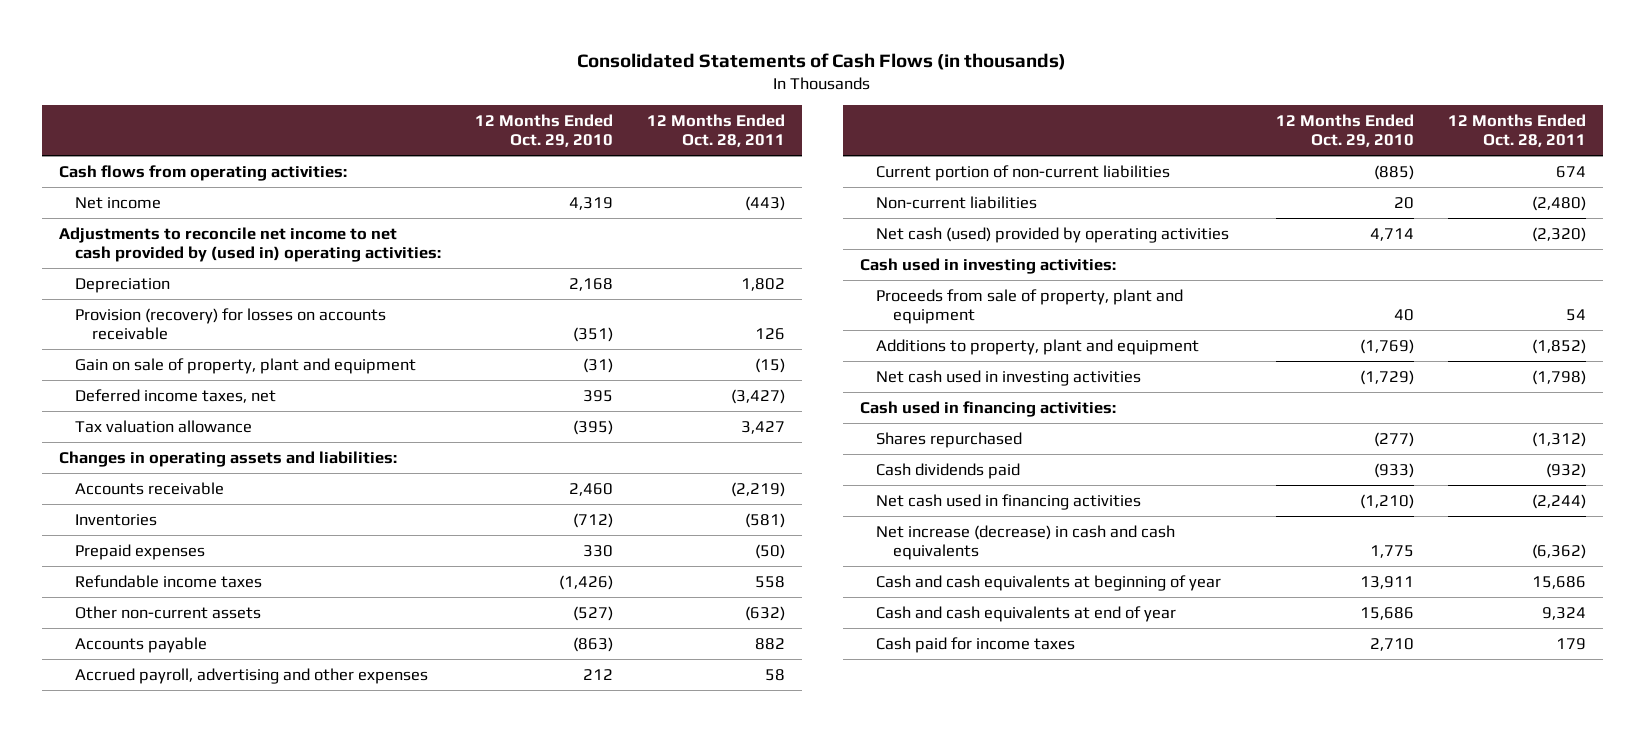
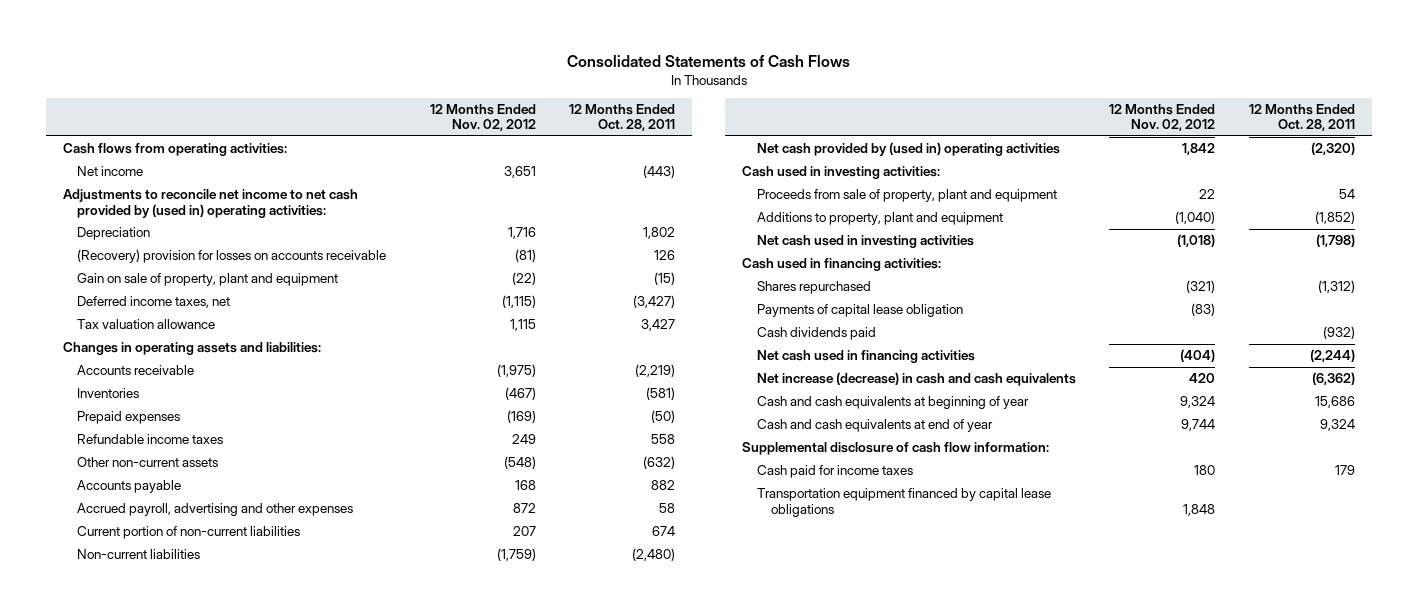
- Consolidated Statements of Cash Flows (in thousands)
+ Consolidated Statements of Cash Flows
- | 12 Months Ended Oct. 29, 2010 | 12 Months Ended Oct. 28, 2011
+ | 12 Months Ended Nov. 02, 2012 | 12 Months Ended Oct. 28, 2011
- Provision (recovery) for losses on accounts receivable | (351) | 126
+ (Recovery) provision for losses on accounts receivable | (81) | 126
- Net cash (used) provided by operating activities | 4,714 | (2,320)
+ Net cash provided by (used in) operating activities | 1,842 | (2,320)
+ Payments of capital lease obligation | (83) |
+ Supplemental disclosure of cash flow information:
+ Transportation equipment financed by capital lease obligations | 1,848 |

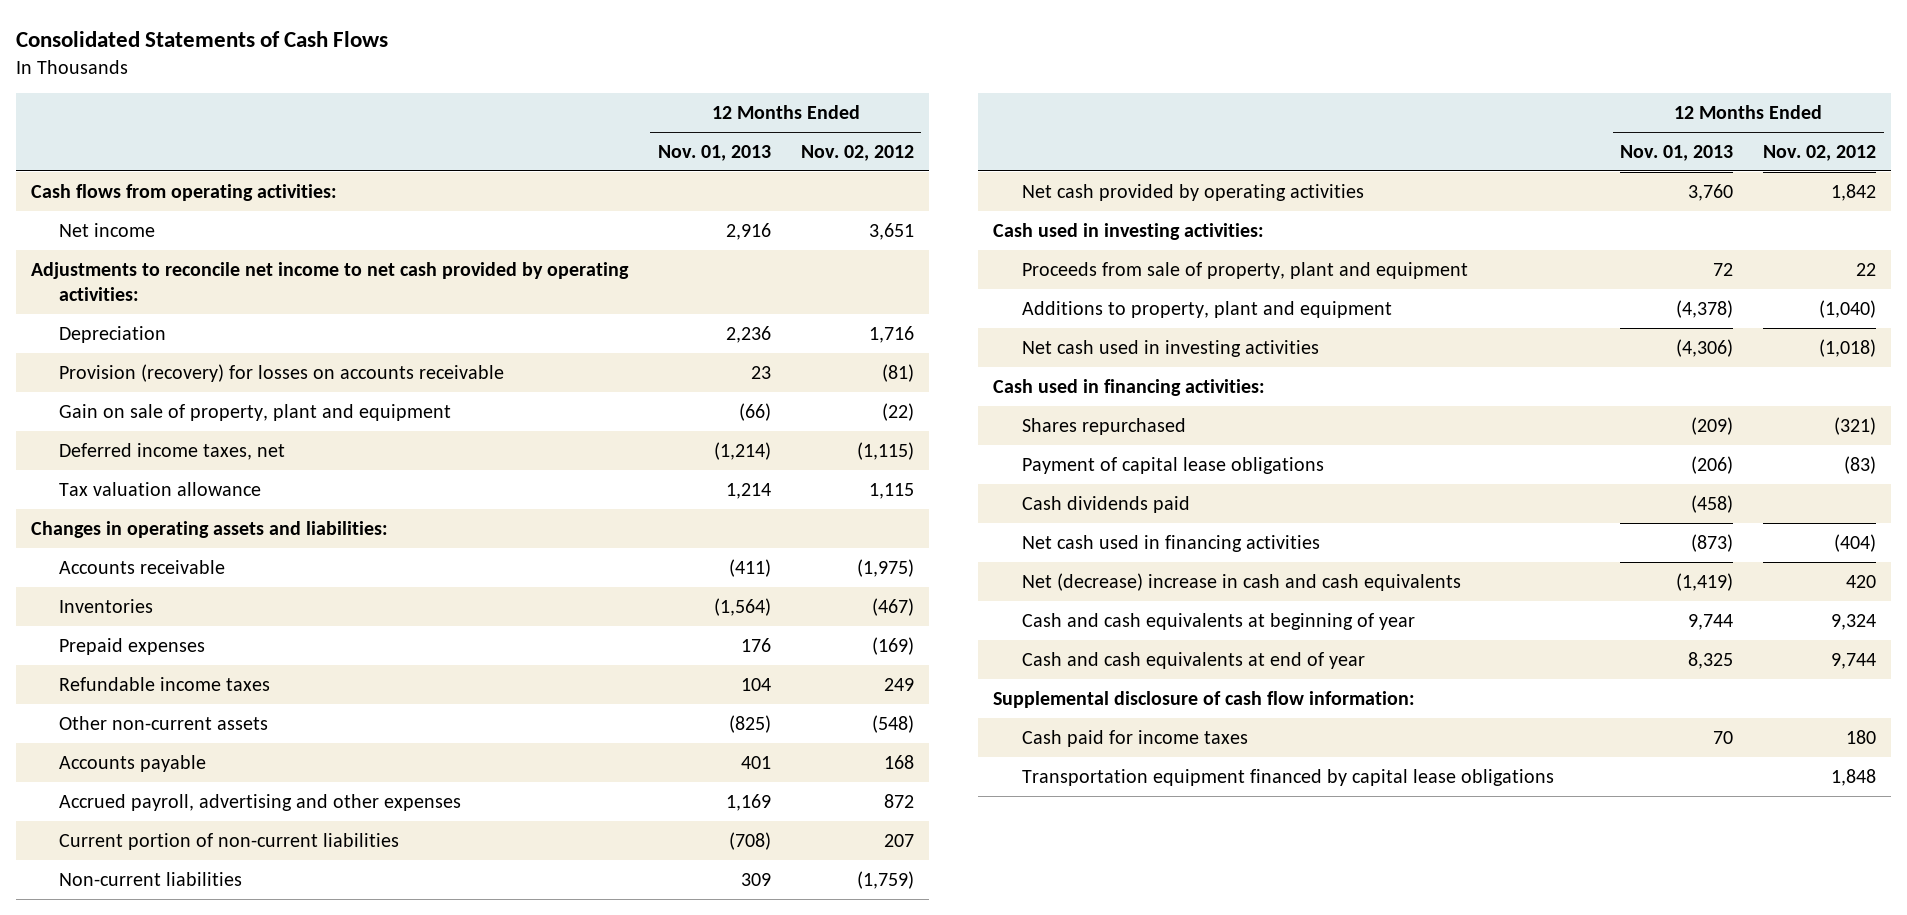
- | 12 Months Ended Nov. 02, 2012 | 12 Months Ended Oct. 28, 2011
+ | 12 Months Ended Nov. 01, 2013 | 12 Months Ended Nov. 02, 2012
- Adjustments to reconcile net income to net cash provided by (used in) operating activities:
+ Adjustments to reconcile net income to net cash provided by operating activities:
- (Recovery) provision for losses on accounts receivable | (81) | 126
+ Provision (recovery) for losses on accounts receivable | 23 | (81)
- Net cash provided by (used in) operating activities | 1,842 | (2,320)
+ Net cash provided by operating activities | 3,760 | 1,842
- Payments of capital lease obligation | (83) |
+ Payment of capital lease obligations | (206) | (83)
- Net increase (decrease) in cash and cash equivalents | 420 | (6,362)
+ Net (decrease) increase in cash and cash equivalents | (1,419) | 420

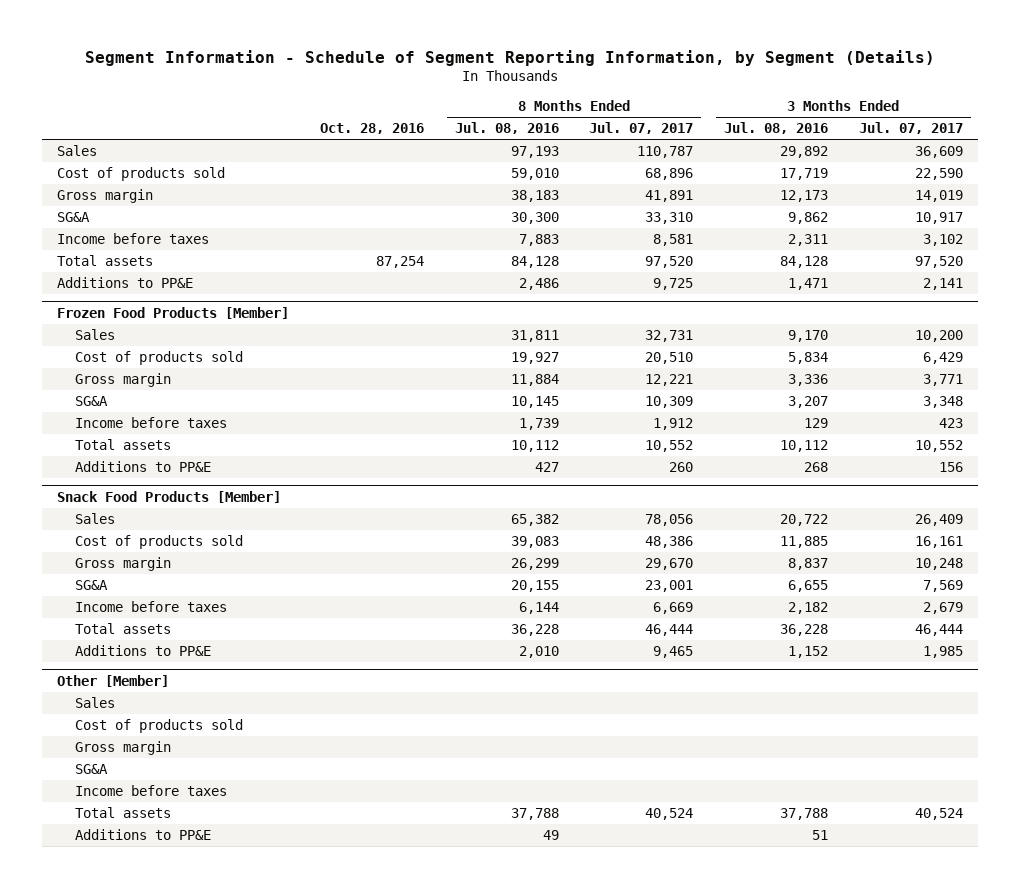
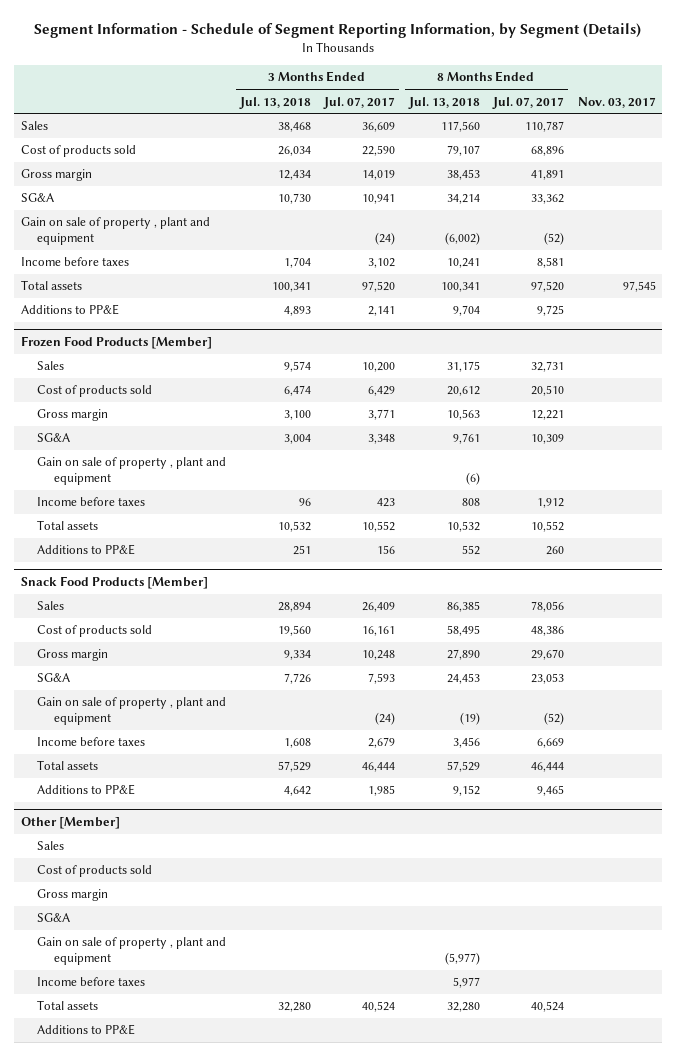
- | Oct. 28, 2016 | 8 Months Ended Jul. 08, 2016 | 8 Months Ended Jul. 07, 2017 | 3 Months Ended Jul. 08, 2016 | 3 Months Ended Jul. 07, 2017
+ | 3 Months Ended Jul. 13, 2018 | 3 Months Ended Jul. 07, 2017 | 8 Months Ended Jul. 13, 2018 | 8 Months Ended Jul. 07, 2017 | Nov. 03, 2017
- SG&A | | 30,300 | 33,310 | 9,862 | 10,917
+ SG&A | 10,730 | 10,941 | 34,214 | 33,362 |
+ Gain on sale of property , plant and equipment | | (24) | (6,002) | (52) |
@ Frozen Food Products [Member]
+ Gain on sale of property , plant and equipment | | | (6) | |
@ Snack Food Products [Member]
- SG&A | | 20,155 | 23,001 | 6,655 | 7,569
+ SG&A | 7,726 | 7,593 | 24,453 | 23,053 |
+ Gain on sale of property , plant and equipment | | (24) | (19) | (52) |
@ Other [Member]
+ Gain on sale of property , plant and equipment | | | (5,977) | |

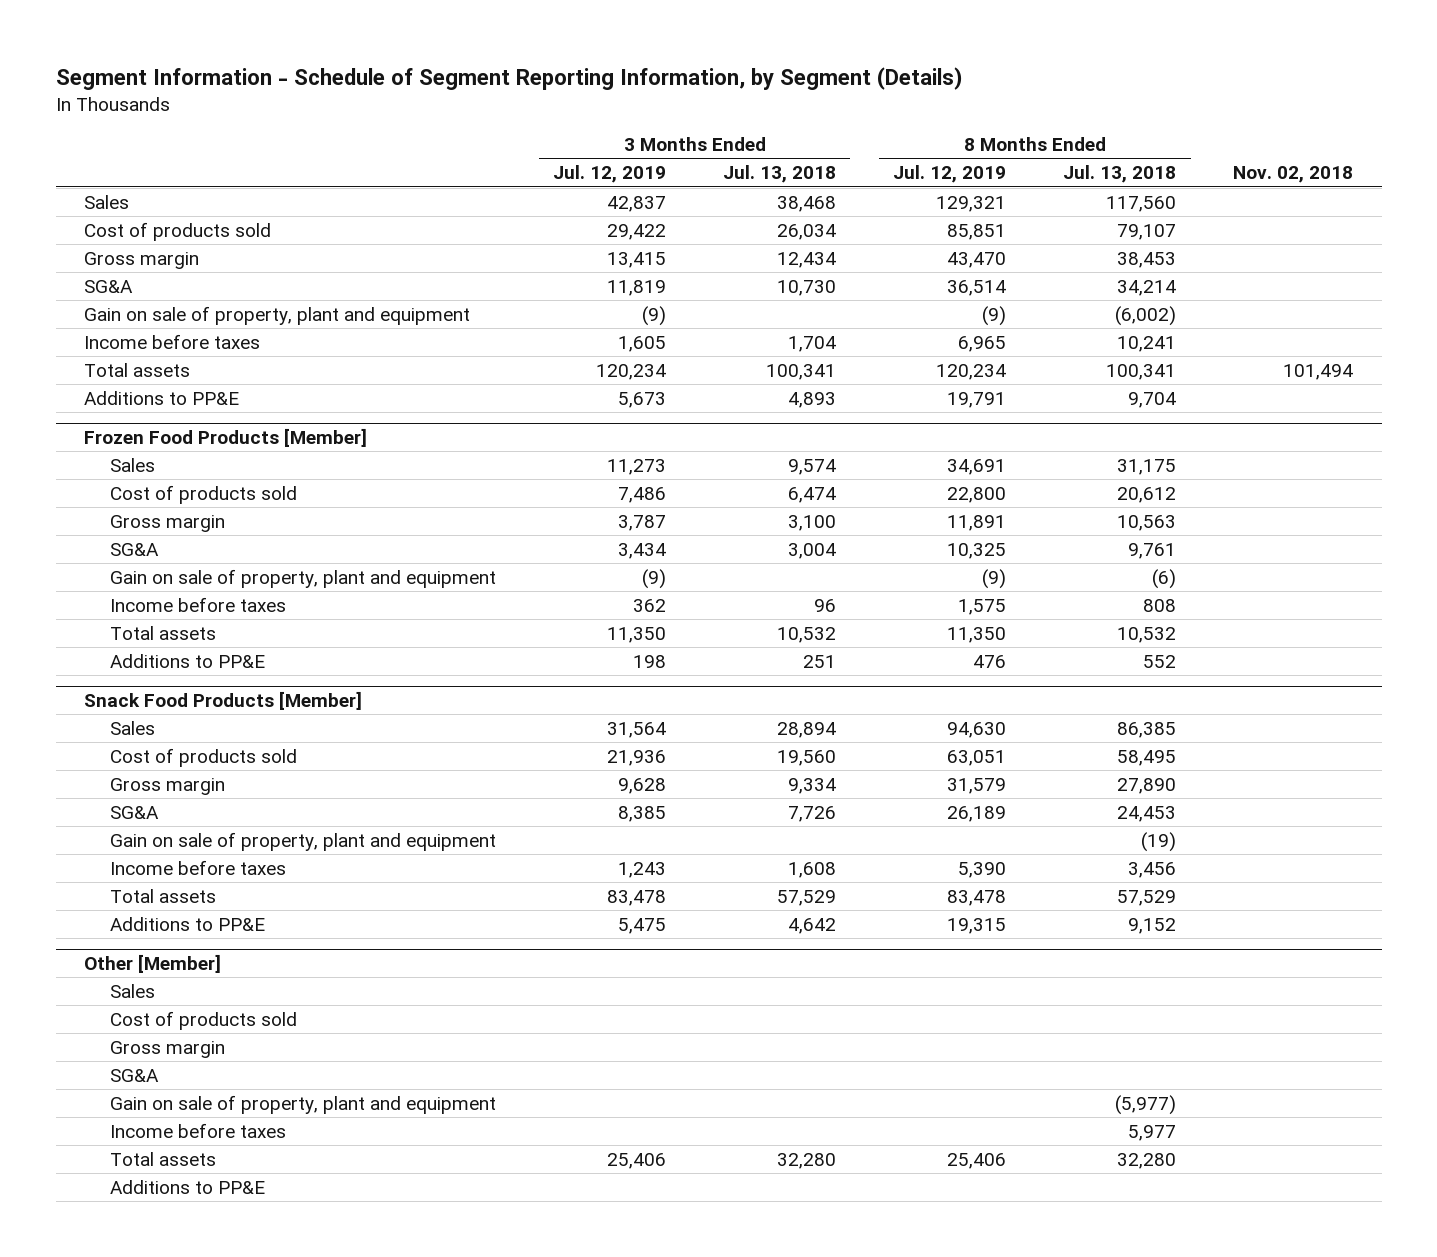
- | 3 Months Ended Jul. 13, 2018 | 3 Months Ended Jul. 07, 2017 | 8 Months Ended Jul. 13, 2018 | 8 Months Ended Jul. 07, 2017 | Nov. 03, 2017
+ | 3 Months Ended Jul. 12, 2019 | 3 Months Ended Jul. 13, 2018 | 8 Months Ended Jul. 12, 2019 | 8 Months Ended Jul. 13, 2018 | Nov. 02, 2018
- Gain on sale of property , plant and equipment | | (24) | (6,002) | (52) |
+ Gain on sale of property, plant and equipment | (9) | | (9) | (6,002) |
@ Frozen Food Products [Member]
- Gain on sale of property , plant and equipment | | | (6) | |
+ Gain on sale of property, plant and equipment | (9) | | (9) | (6) |
@ Snack Food Products [Member]
- Gain on sale of property , plant and equipment | | (24) | (19) | (52) |
+ Gain on sale of property, plant and equipment | | | | (19) |
@ Other [Member]
- Gain on sale of property , plant and equipment | | | (5,977) | |
+ Gain on sale of property, plant and equipment | | | | (5,977) |

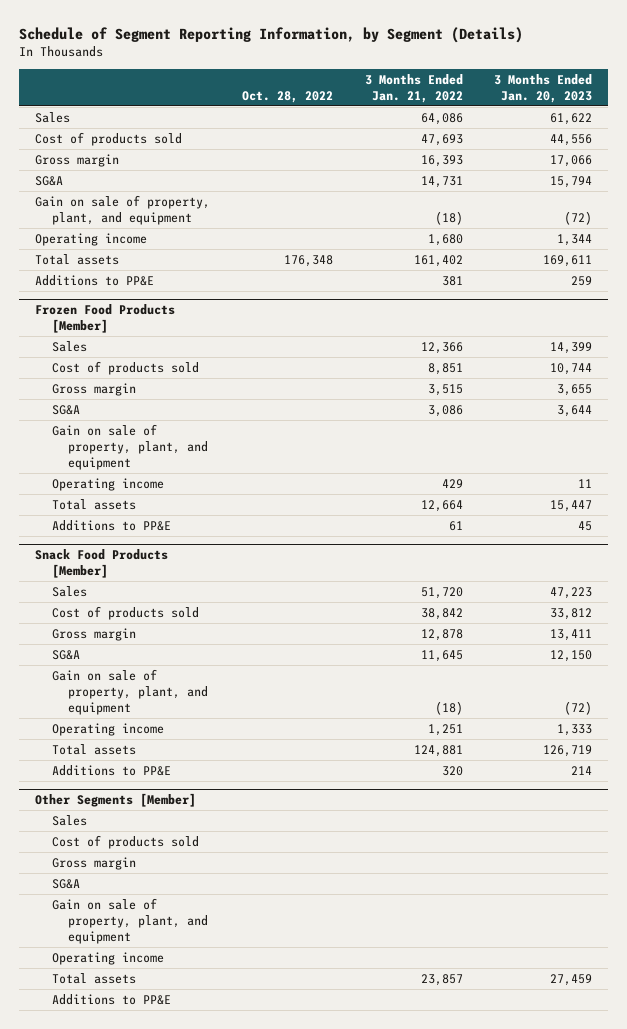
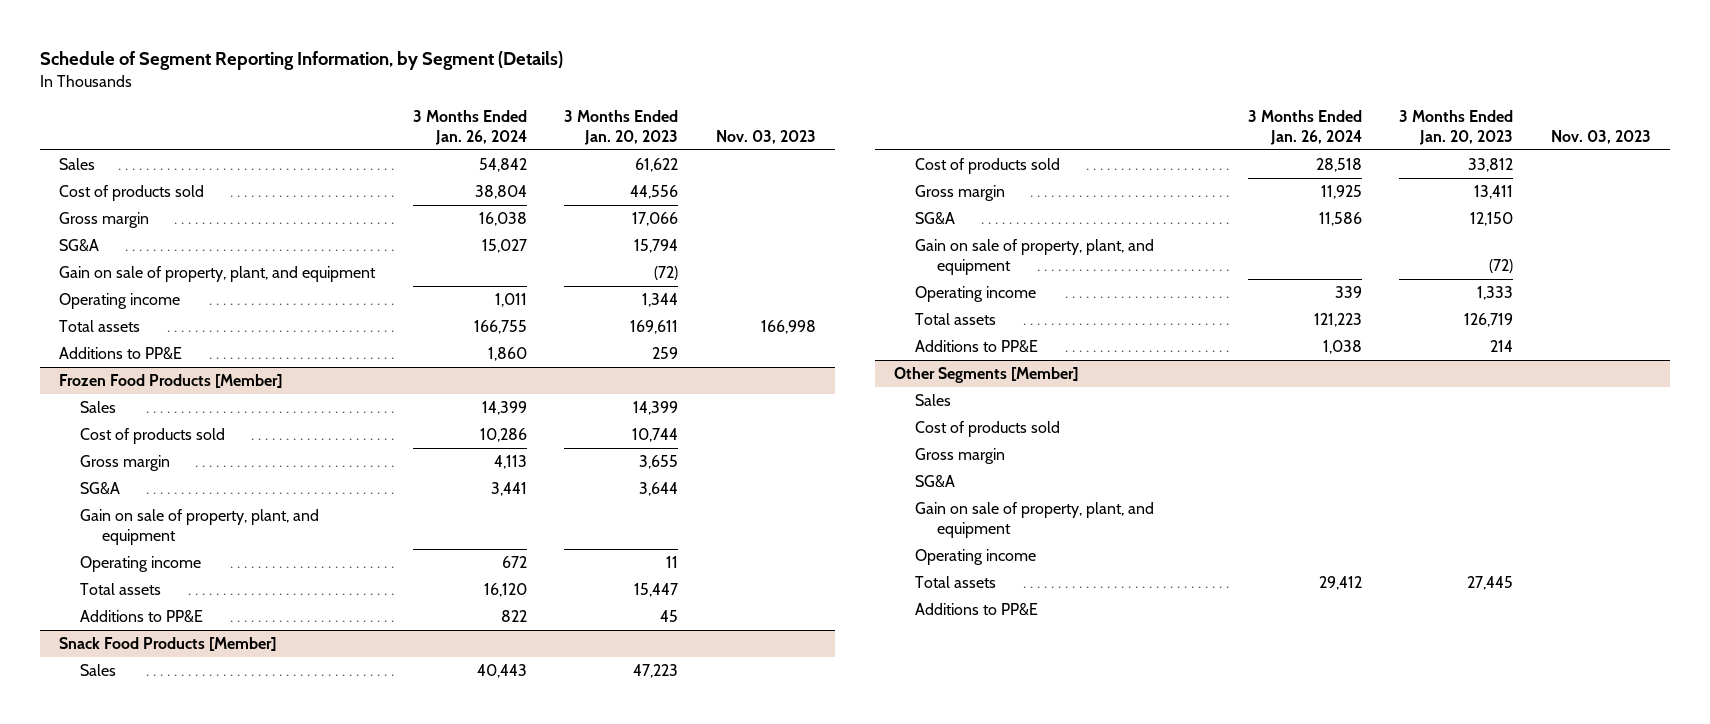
- | Oct. 28, 2022 | 3 Months Ended Jan. 21, 2022 | 3 Months Ended Jan. 20, 2023
+ | 3 Months Ended Jan. 26, 2024 | 3 Months Ended Jan. 20, 2023 | Nov. 03, 2023
@ Other Segments [Member]
- Total assets | | 23,857 | 27,459
+ Total assets | 29,412 | 27,445 |

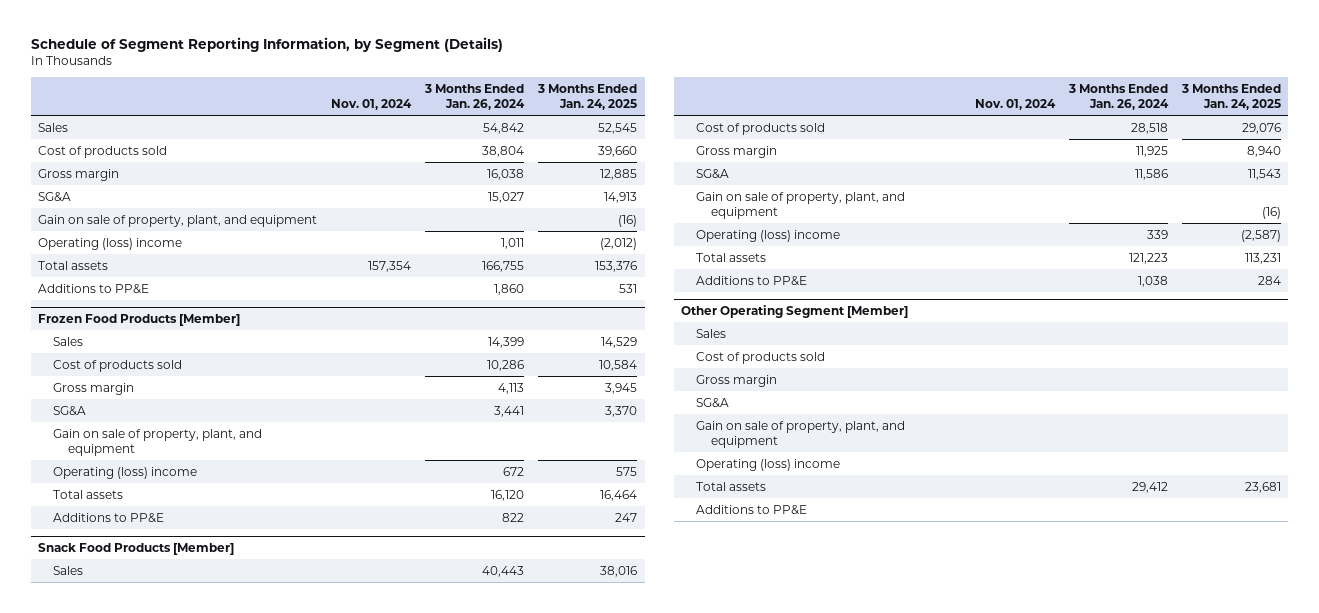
- | 3 Months Ended Jan. 26, 2024 | 3 Months Ended Jan. 20, 2023 | Nov. 03, 2023
+ | Nov. 01, 2024 | 3 Months Ended Jan. 26, 2024 | 3 Months Ended Jan. 24, 2025
- Operating income | 1,011 | 1,344 |
+ Operating (loss) income | | 1,011 | (2,012)
@ Frozen Food Products [Member]
- Operating income | 672 | 11 |
+ Operating (loss) income | | 672 | 575
@ Snack Food Products [Member]
- Operating income | 339 | 1,333 |
+ Operating (loss) income | | 339 | (2,587)
- Other Segments [Member]
+ Other Operating Segment [Member]
- Operating income
+ Operating (loss) income

